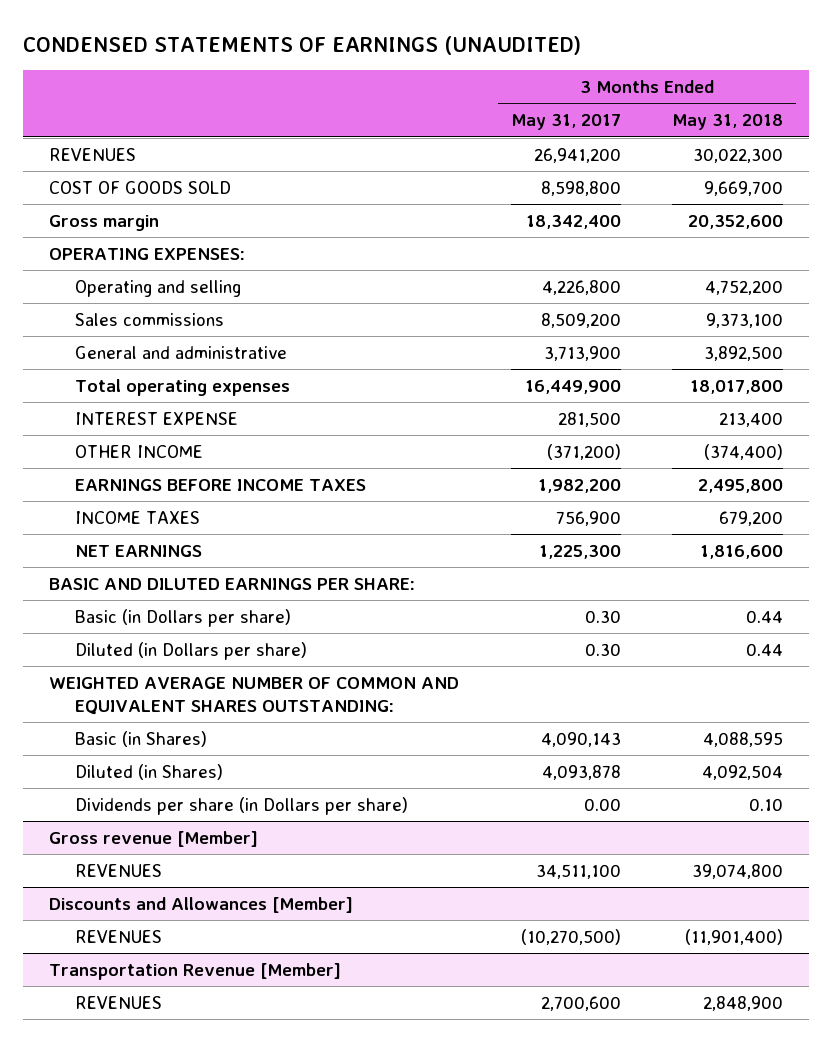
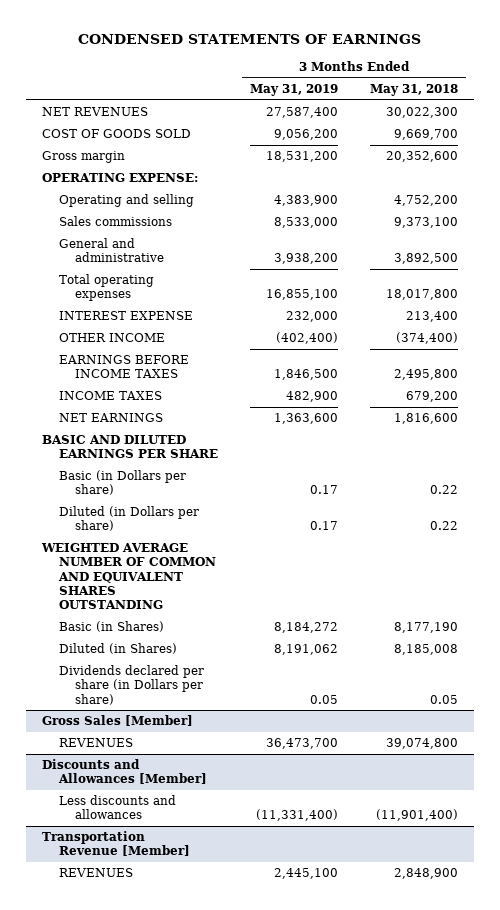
- CONDENSED STATEMENTS OF EARNINGS (UNAUDITED)
+ CONDENSED STATEMENTS OF EARNINGS
- | 3 Months Ended May 31, 2017 | 3 Months Ended May 31, 2018
+ | 3 Months Ended May 31, 2019 | 3 Months Ended May 31, 2018
- REVENUES | 26,941,200 | 30,022,300
+ NET REVENUES | 27,587,400 | 30,022,300
- OPERATING EXPENSES:
+ OPERATING EXPENSE:
- BASIC AND DILUTED EARNINGS PER SHARE:
- Basic (in Dollars per share) | 0.30 | 0.44
- Diluted (in Dollars per share) | 0.30 | 0.44
- WEIGHTED AVERAGE NUMBER OF COMMON AND EQUIVALENT SHARES OUTSTANDING:
- Basic (in Shares) | 4,090,143 | 4,088,595
- Diluted (in Shares) | 4,093,878 | 4,092,504
- Dividends per share (in Dollars per share) | 0.00 | 0.10
- Gross revenue [Member]
+ BASIC AND DILUTED EARNINGS PER SHARE
+ Basic (in Dollars per share) | 0.17 | 0.22
+ Diluted (in Dollars per share) | 0.17 | 0.22
+ WEIGHTED AVERAGE NUMBER OF COMMON AND EQUIVALENT SHARES OUTSTANDING
+ Basic (in Shares) | 8,184,272 | 8,177,190
+ Diluted (in Shares) | 8,191,062 | 8,185,008
+ Dividends declared per share (in Dollars per share) | 0.05 | 0.05
+ Gross Sales [Member]
@ Discounts and Allowances [Member]
- REVENUES | (10,270,500) | (11,901,400)
+ Less discounts and allowances | (11,331,400) | (11,901,400)

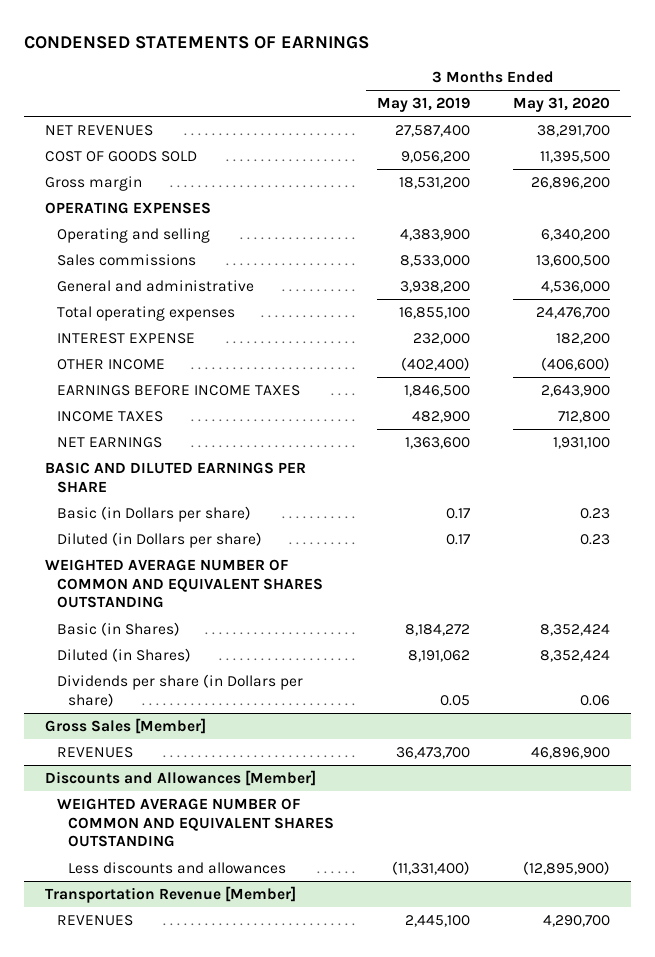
- | 3 Months Ended May 31, 2019 | 3 Months Ended May 31, 2018
+ | 3 Months Ended May 31, 2019 | 3 Months Ended May 31, 2020
- OPERATING EXPENSE:
+ OPERATING EXPENSES
- Dividends declared per share (in Dollars per share) | 0.05 | 0.05
+ Dividends per share (in Dollars per share) | 0.05 | 0.06
@ Discounts and Allowances [Member]
+ WEIGHTED AVERAGE NUMBER OF COMMON AND EQUIVALENT SHARES OUTSTANDING

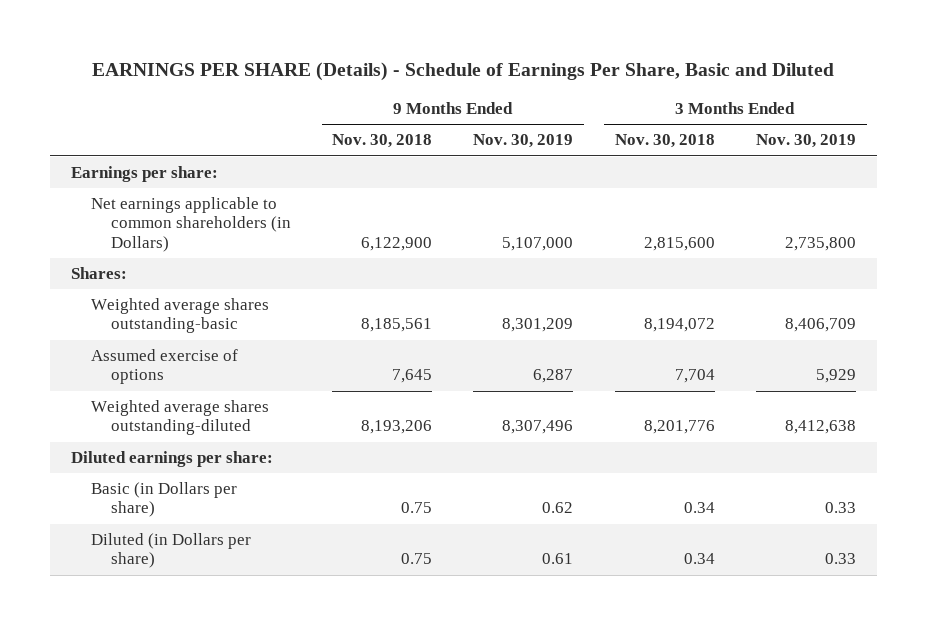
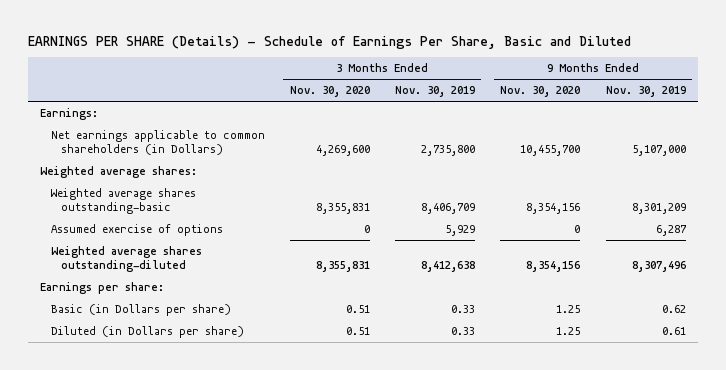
- | 9 Months Ended Nov. 30, 2018 | 9 Months Ended Nov. 30, 2019 | 3 Months Ended Nov. 30, 2018 | 3 Months Ended Nov. 30, 2019
+ | 3 Months Ended Nov. 30, 2020 | 3 Months Ended Nov. 30, 2019 | 9 Months Ended Nov. 30, 2020 | 9 Months Ended Nov. 30, 2019
+ Earnings:
- Shares:
+ Weighted average shares:
- Diluted earnings per share:
moved down: Earnings per share:

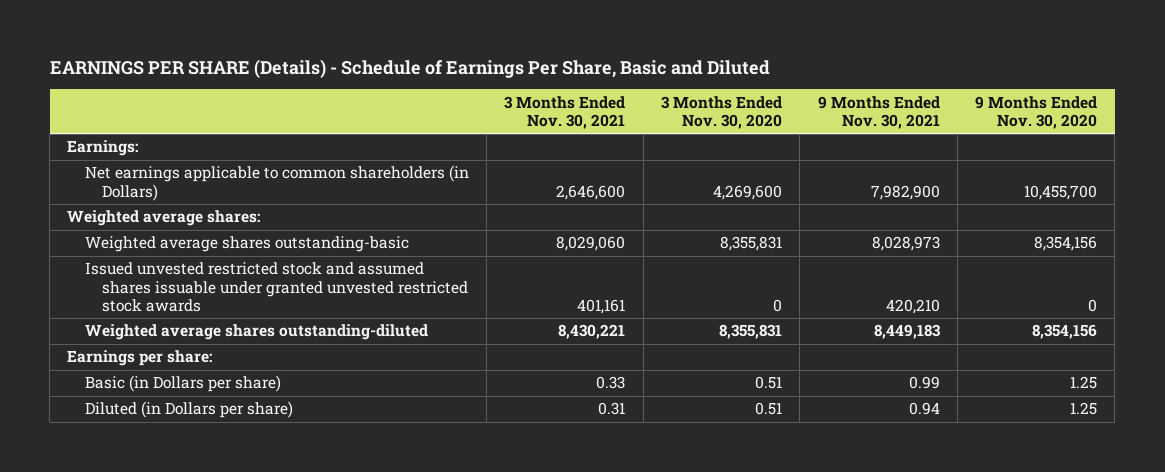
- | 3 Months Ended Nov. 30, 2020 | 3 Months Ended Nov. 30, 2019 | 9 Months Ended Nov. 30, 2020 | 9 Months Ended Nov. 30, 2019
+ | 3 Months Ended Nov. 30, 2021 | 3 Months Ended Nov. 30, 2020 | 9 Months Ended Nov. 30, 2021 | 9 Months Ended Nov. 30, 2020
- Assumed exercise of options | 0 | 5,929 | 0 | 6,287
+ Issued unvested restricted stock and assumed shares issuable under granted unvested restricted stock awards | 401,161 | 0 | 420,210 | 0

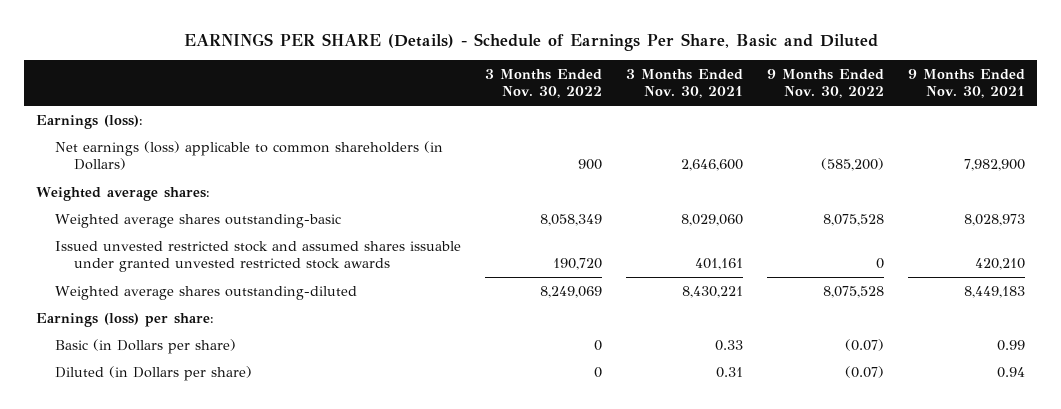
- | 3 Months Ended Nov. 30, 2021 | 3 Months Ended Nov. 30, 2020 | 9 Months Ended Nov. 30, 2021 | 9 Months Ended Nov. 30, 2020
+ | 3 Months Ended Nov. 30, 2022 | 3 Months Ended Nov. 30, 2021 | 9 Months Ended Nov. 30, 2022 | 9 Months Ended Nov. 30, 2021
- Earnings:
- Net earnings applicable to common shareholders (in Dollars) | 2,646,600 | 4,269,600 | 7,982,900 | 10,455,700
+ Earnings (loss):
+ Net earnings (loss) applicable to common shareholders (in Dollars) | 900 | 2,646,600 | (585,200) | 7,982,900
- Earnings per share:
+ Earnings (loss) per share:

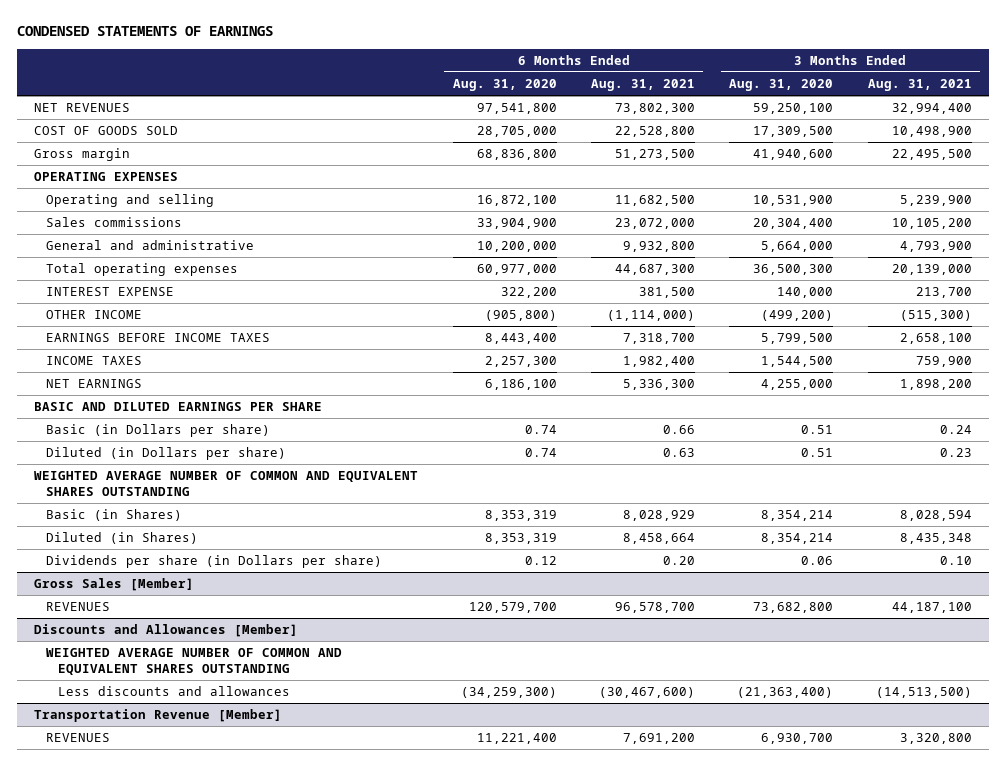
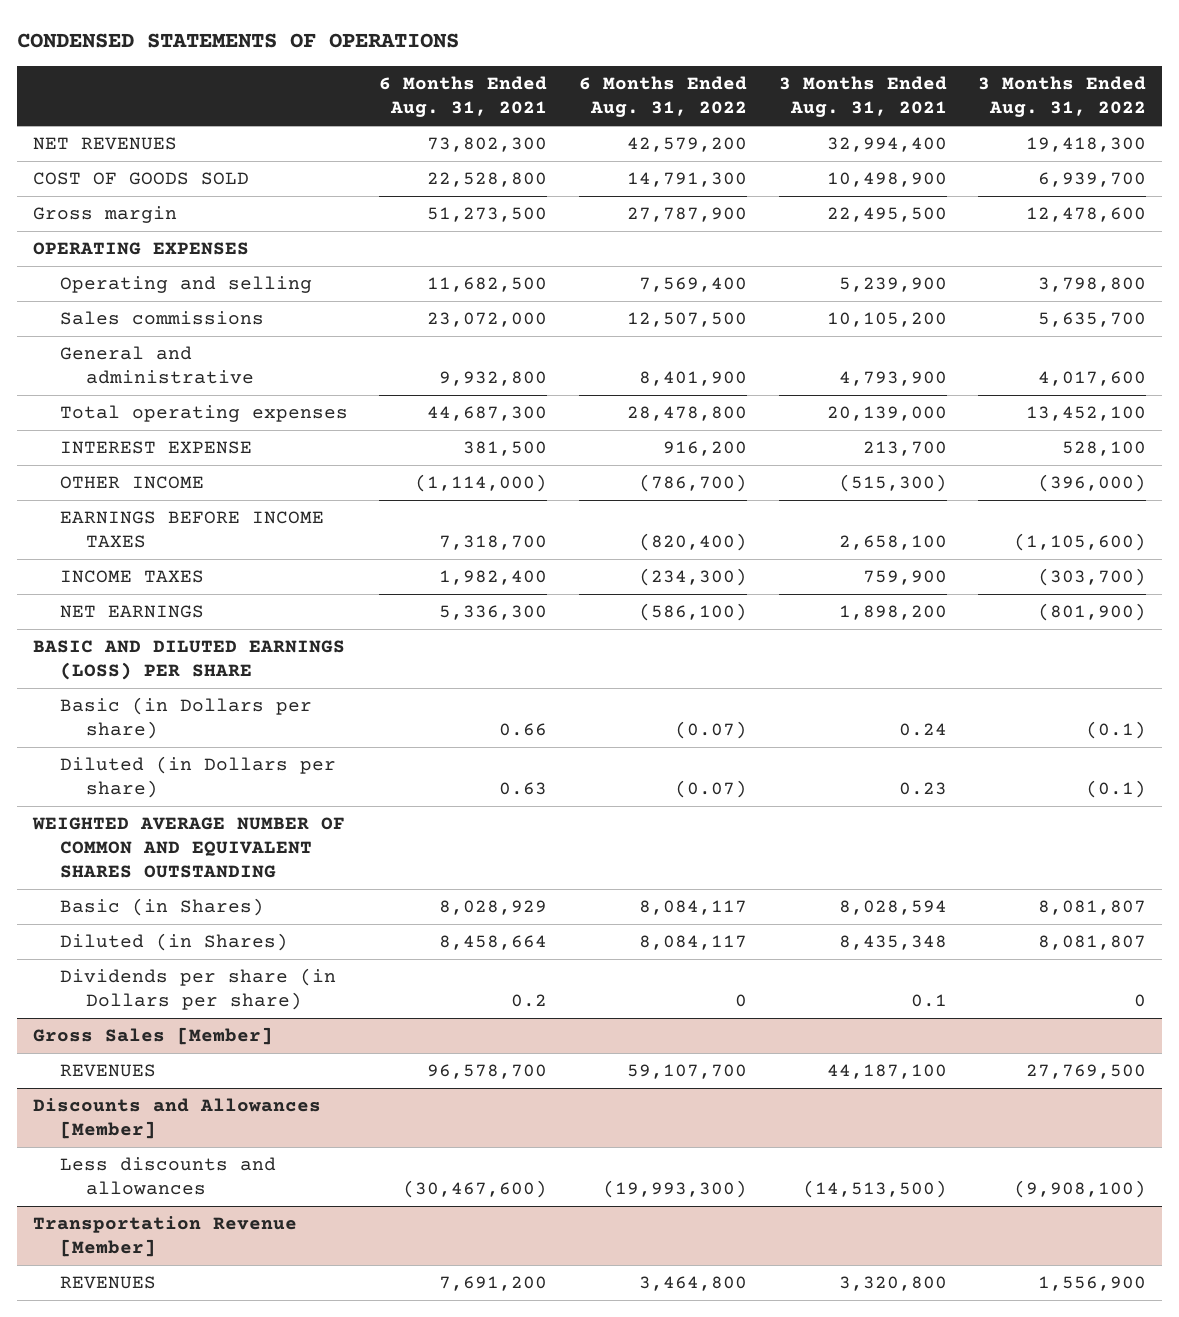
- CONDENSED STATEMENTS OF EARNINGS
+ CONDENSED STATEMENTS OF OPERATIONS
- | 6 Months Ended Aug. 31, 2020 | 6 Months Ended Aug. 31, 2021 | 3 Months Ended Aug. 31, 2020 | 3 Months Ended Aug. 31, 2021
+ | 6 Months Ended Aug. 31, 2021 | 6 Months Ended Aug. 31, 2022 | 3 Months Ended Aug. 31, 2021 | 3 Months Ended Aug. 31, 2022
- BASIC AND DILUTED EARNINGS PER SHARE
+ BASIC AND DILUTED EARNINGS (LOSS) PER SHARE
- Dividends per share (in Dollars per share) | 0.12 | 0.20 | 0.06 | 0.10
+ Dividends per share (in Dollars per share) | 0.2 | 0 | 0.1 | 0
@ Discounts and Allowances [Member]
- WEIGHTED AVERAGE NUMBER OF COMMON AND EQUIVALENT SHARES OUTSTANDING

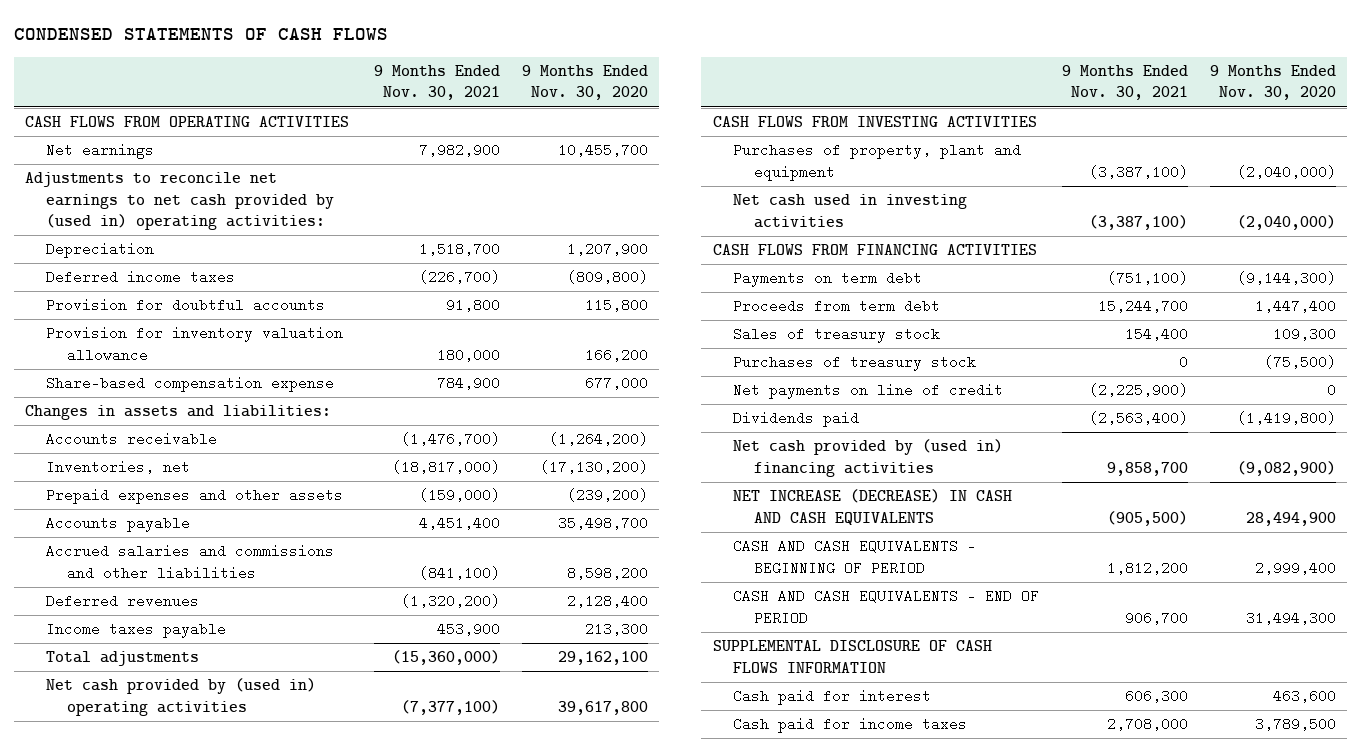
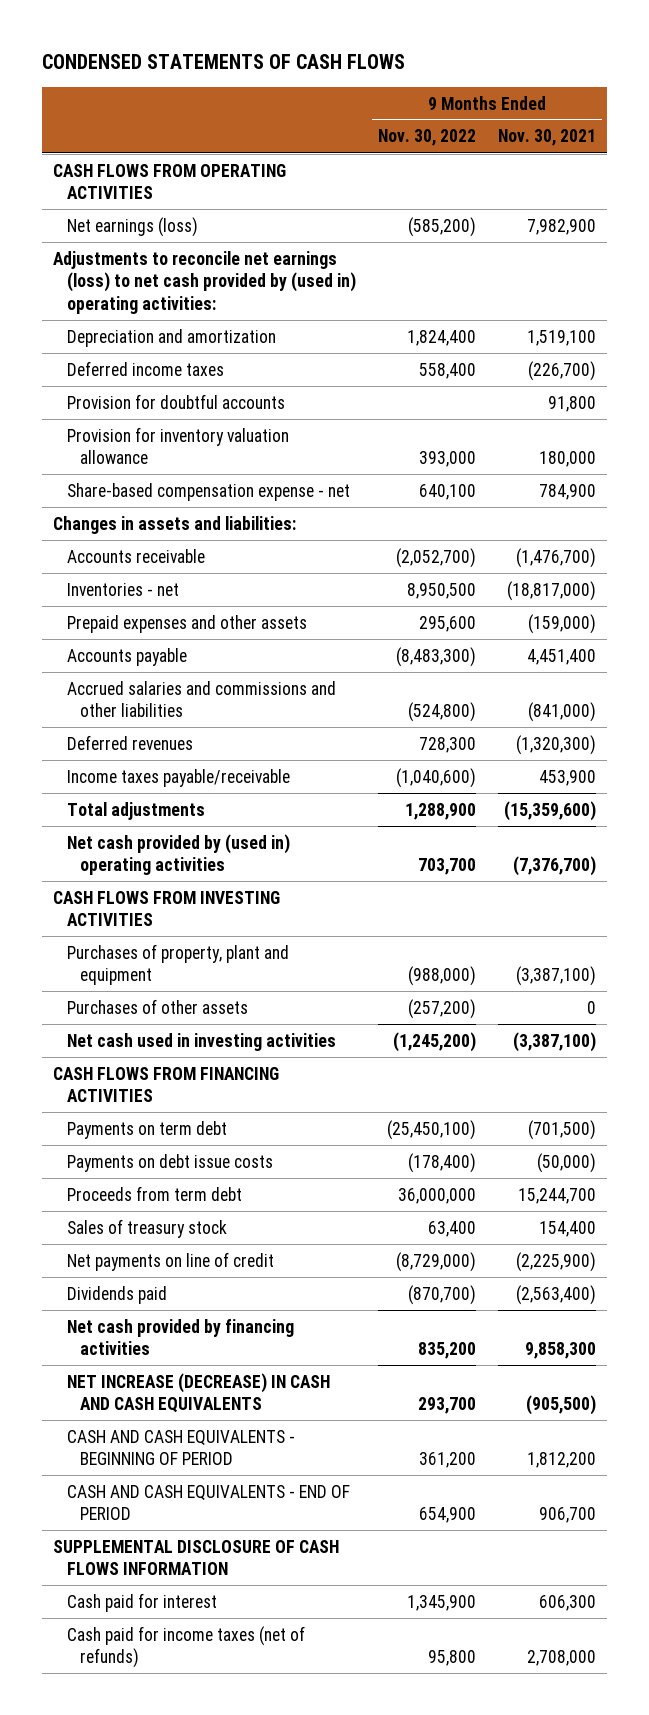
- | 9 Months Ended Nov. 30, 2021 | 9 Months Ended Nov. 30, 2020
+ | 9 Months Ended Nov. 30, 2022 | 9 Months Ended Nov. 30, 2021
- Net earnings | 7,982,900 | 10,455,700
- Adjustments to reconcile net earnings to net cash provided by (used in) operating activities:
- Depreciation | 1,518,700 | 1,207,900
+ Net earnings (loss) | (585,200) | 7,982,900
+ Adjustments to reconcile net earnings (loss) to net cash provided by (used in) operating activities:
+ Depreciation and amortization | 1,824,400 | 1,519,100
- Share-based compensation expense | 784,900 | 677,000
+ Share-based compensation expense - net | 640,100 | 784,900
- Inventories, net | (18,817,000) | (17,130,200)
+ Inventories - net | 8,950,500 | (18,817,000)
- Accrued salaries and commissions and other liabilities | (841,100) | 8,598,200
- Deferred revenues | (1,320,200) | 2,128,400
- Income taxes payable | 453,900 | 213,300
- Total adjustments | (15,360,000) | 29,162,100
- Net cash provided by (used in) operating activities | (7,377,100) | 39,617,800
+ Accrued salaries and commissions and other liabilities | (524,800) | (841,000)
+ Deferred revenues | 728,300 | (1,320,300)
+ Income taxes payable/receivable | (1,040,600) | 453,900
+ Total adjustments | 1,288,900 | (15,359,600)
+ Net cash provided by (used in) operating activities | 703,700 | (7,376,700)
+ Purchases of other assets | (257,200) | 0
- Payments on term debt | (751,100) | (9,144,300)
+ Payments on term debt | (25,450,100) | (701,500)
+ Payments on debt issue costs | (178,400) | (50,000)
- Purchases of treasury stock | 0 | (75,500)
- Net cash provided by (used in) financing activities | 9,858,700 | (9,082,900)
+ Net cash provided by financing activities | 835,200 | 9,858,300
- Cash paid for income taxes | 2,708,000 | 3,789,500
+ Cash paid for income taxes (net of refunds) | 95,800 | 2,708,000

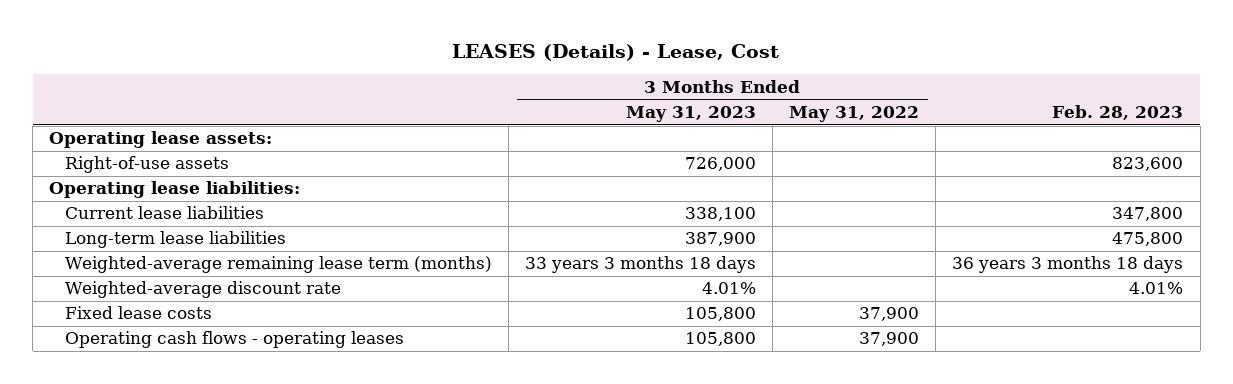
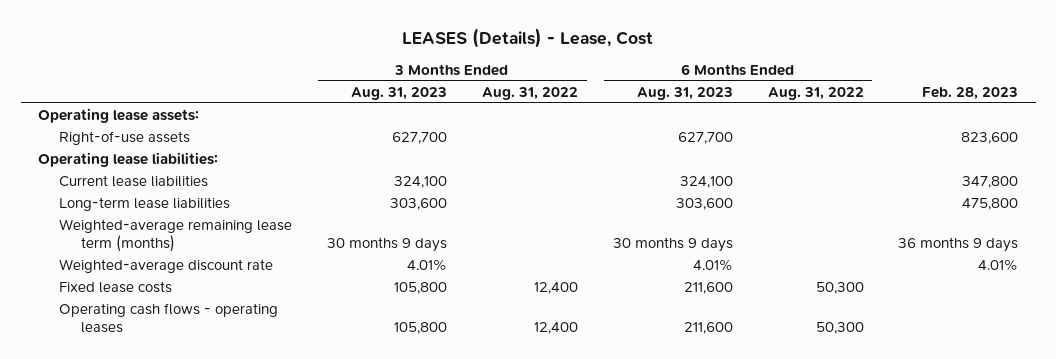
- | 3 Months Ended May 31, 2023 | 3 Months Ended May 31, 2022 | Feb. 28, 2023
+ | 3 Months Ended Aug. 31, 2023 | 3 Months Ended Aug. 31, 2022 | 6 Months Ended Aug. 31, 2023 | 6 Months Ended Aug. 31, 2022 | Feb. 28, 2023
- Weighted-average remaining lease term (months) | 33 years 3 months 18 days | | 36 years 3 months 18 days
+ Weighted-average remaining lease term (months) | 30 months 9 days | | 30 months 9 days | | 36 months 9 days

